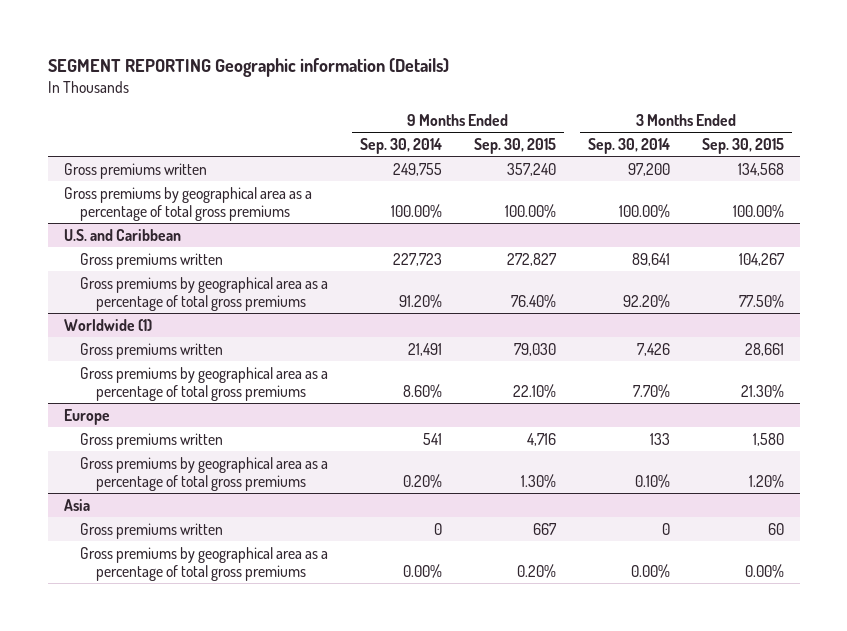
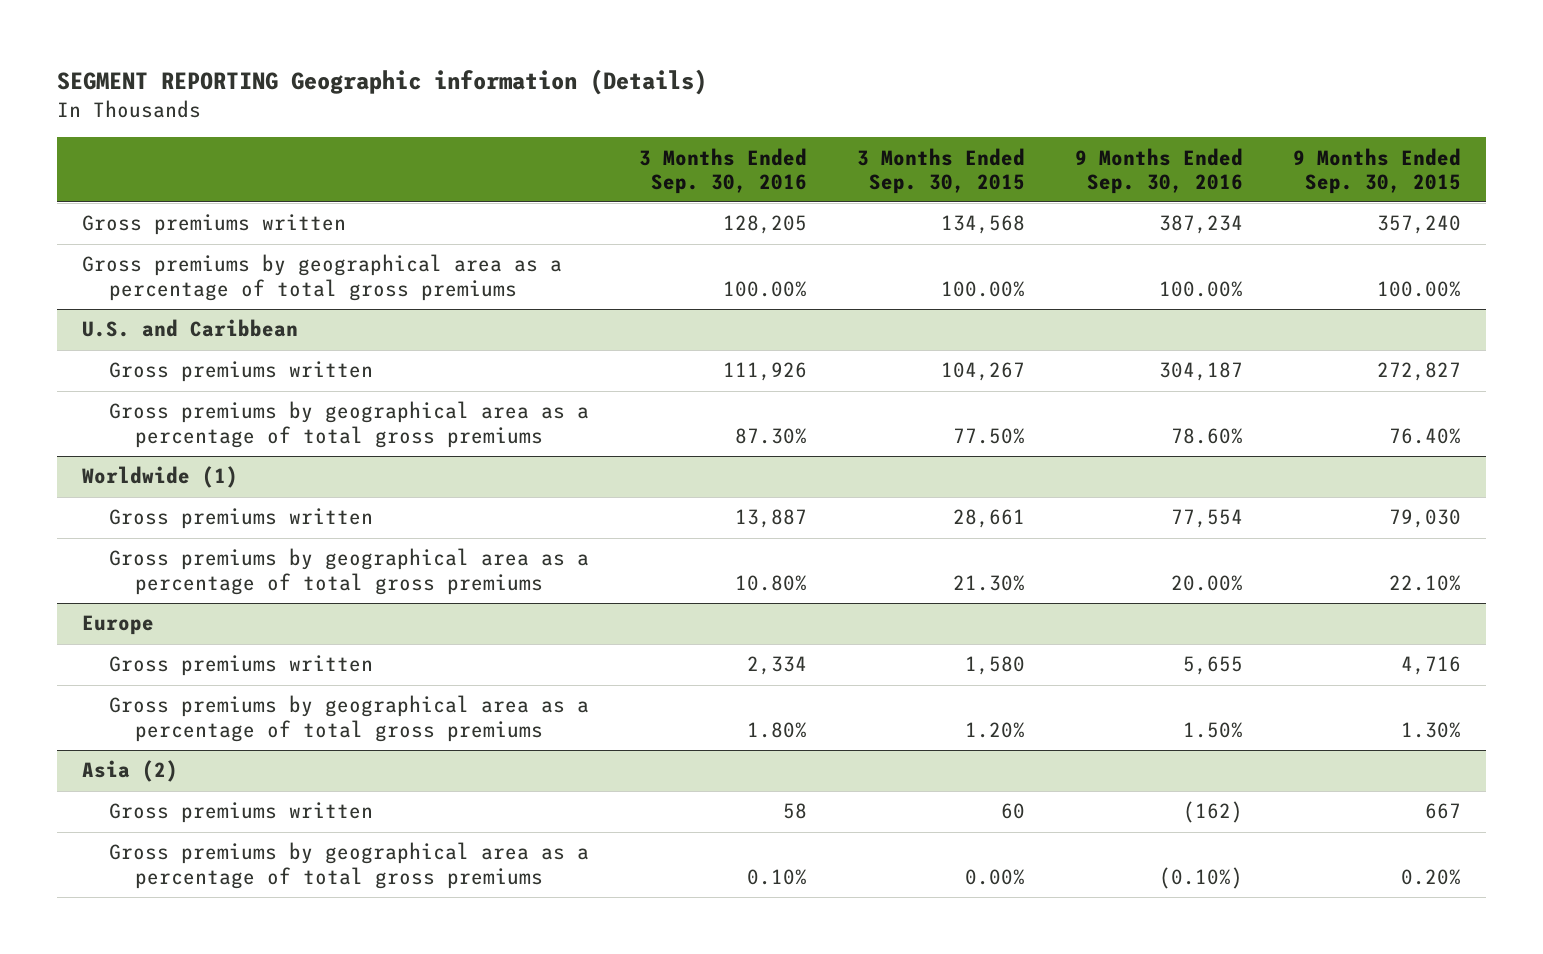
- | 9 Months Ended Sep. 30, 2014 | 9 Months Ended Sep. 30, 2015 | 3 Months Ended Sep. 30, 2014 | 3 Months Ended Sep. 30, 2015
+ | 3 Months Ended Sep. 30, 2016 | 3 Months Ended Sep. 30, 2015 | 9 Months Ended Sep. 30, 2016 | 9 Months Ended Sep. 30, 2015
- Asia
+ Asia (2)

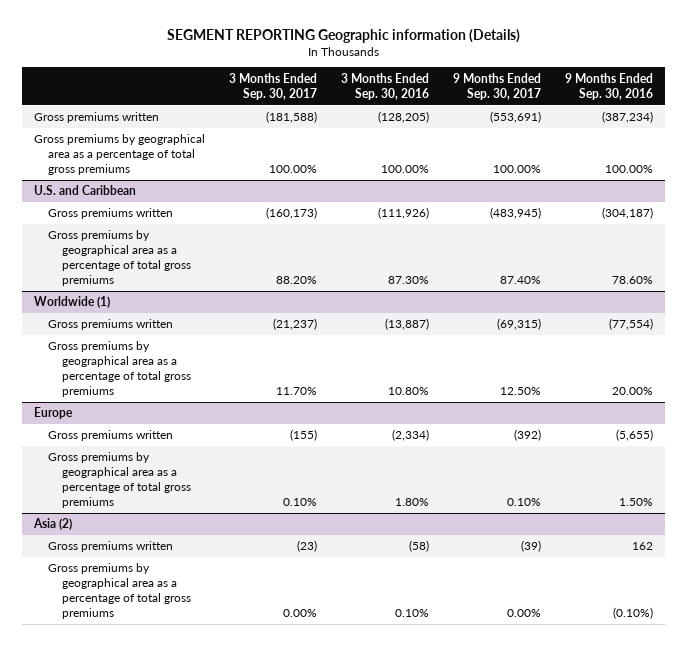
- | 3 Months Ended Sep. 30, 2016 | 3 Months Ended Sep. 30, 2015 | 9 Months Ended Sep. 30, 2016 | 9 Months Ended Sep. 30, 2015
+ | 3 Months Ended Sep. 30, 2017 | 3 Months Ended Sep. 30, 2016 | 9 Months Ended Sep. 30, 2017 | 9 Months Ended Sep. 30, 2016
- Gross premiums written | 128,205 | 134,568 | 387,234 | 357,240
+ Gross premiums written | (181,588) | (128,205) | (553,691) | (387,234)
@ U.S. and Caribbean
- Gross premiums written | 111,926 | 104,267 | 304,187 | 272,827
+ Gross premiums written | (160,173) | (111,926) | (483,945) | (304,187)
@ Worldwide (1)
- Gross premiums written | 13,887 | 28,661 | 77,554 | 79,030
+ Gross premiums written | (21,237) | (13,887) | (69,315) | (77,554)
@ Europe
- Gross premiums written | 2,334 | 1,580 | 5,655 | 4,716
+ Gross premiums written | (155) | (2,334) | (392) | (5,655)
@ Asia (2)
- Gross premiums written | 58 | 60 | (162) | 667
+ Gross premiums written | (23) | (58) | (39) | 162

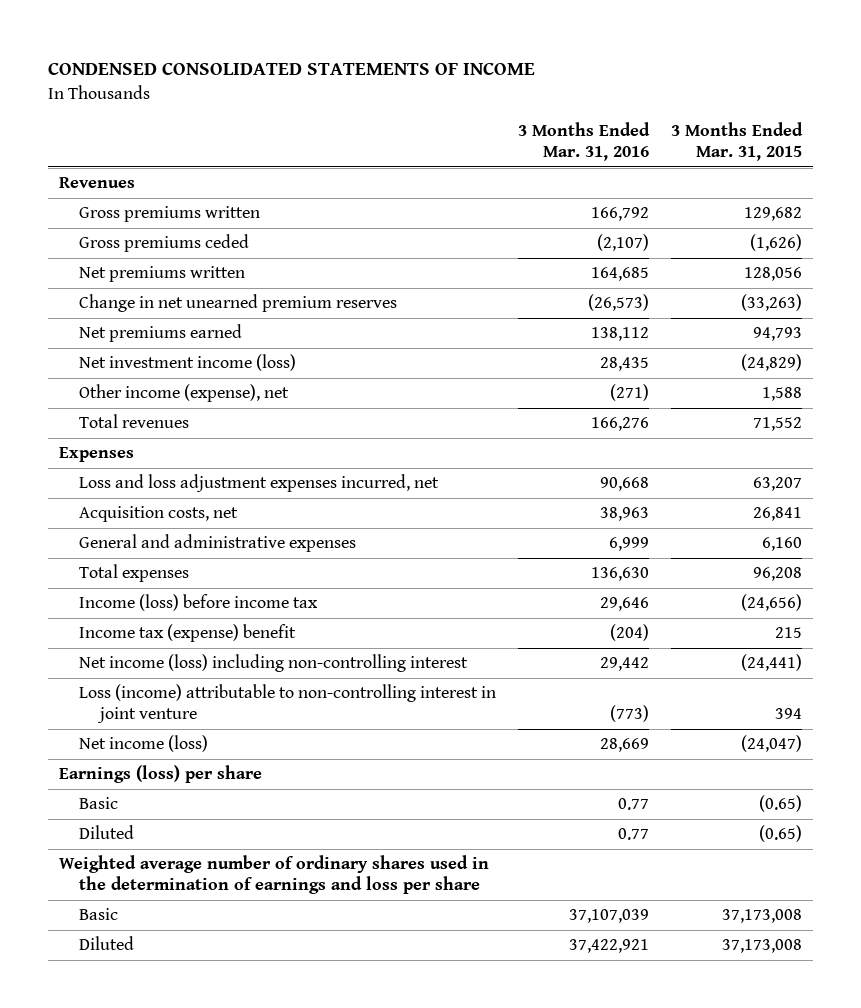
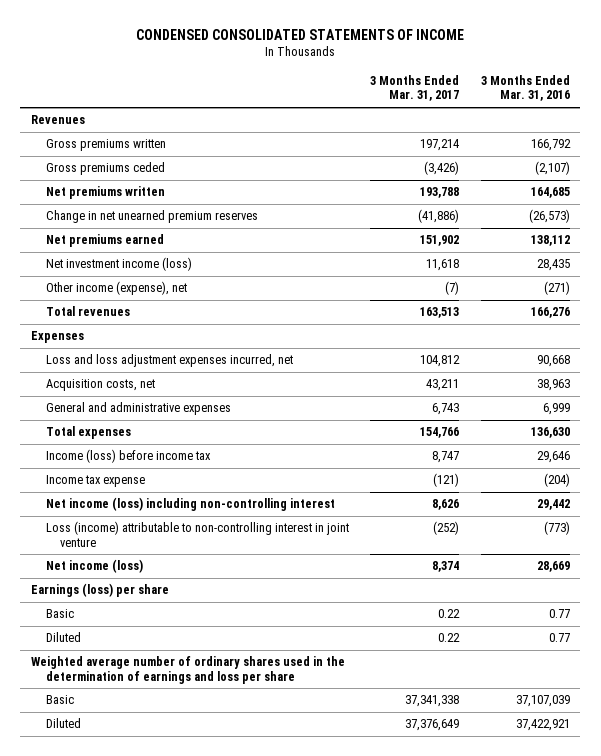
- | 3 Months Ended Mar. 31, 2016 | 3 Months Ended Mar. 31, 2015
+ | 3 Months Ended Mar. 31, 2017 | 3 Months Ended Mar. 31, 2016
- Income tax (expense) benefit | (204) | 215
+ Income tax expense | (121) | (204)

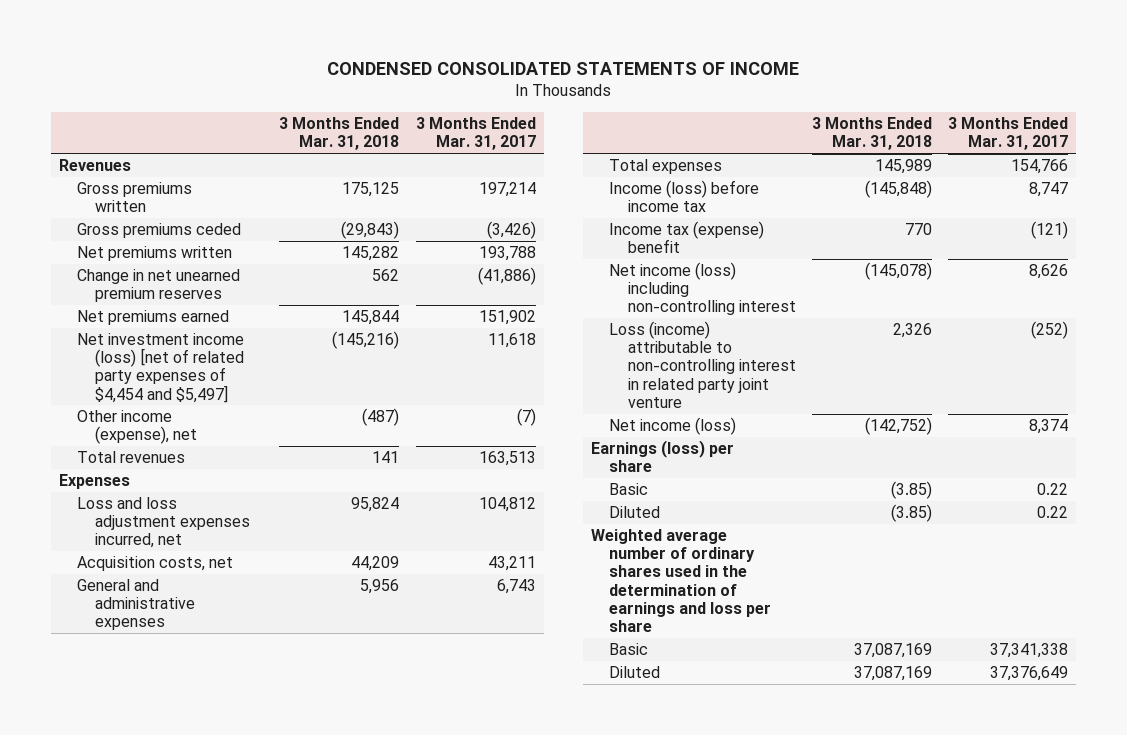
- | 3 Months Ended Mar. 31, 2017 | 3 Months Ended Mar. 31, 2016
+ | 3 Months Ended Mar. 31, 2018 | 3 Months Ended Mar. 31, 2017
- Net investment income (loss) | 11,618 | 28,435
+ Net investment income (loss) [net of related party expenses of $4,454 and $5,497] | (145,216) | 11,618
- Income tax expense | (121) | (204)
+ Income tax (expense) benefit | 770 | (121)
- Loss (income) attributable to non-controlling interest in joint venture | (252) | (773)
+ Loss (income) attributable to non-controlling interest in related party joint venture | 2,326 | (252)

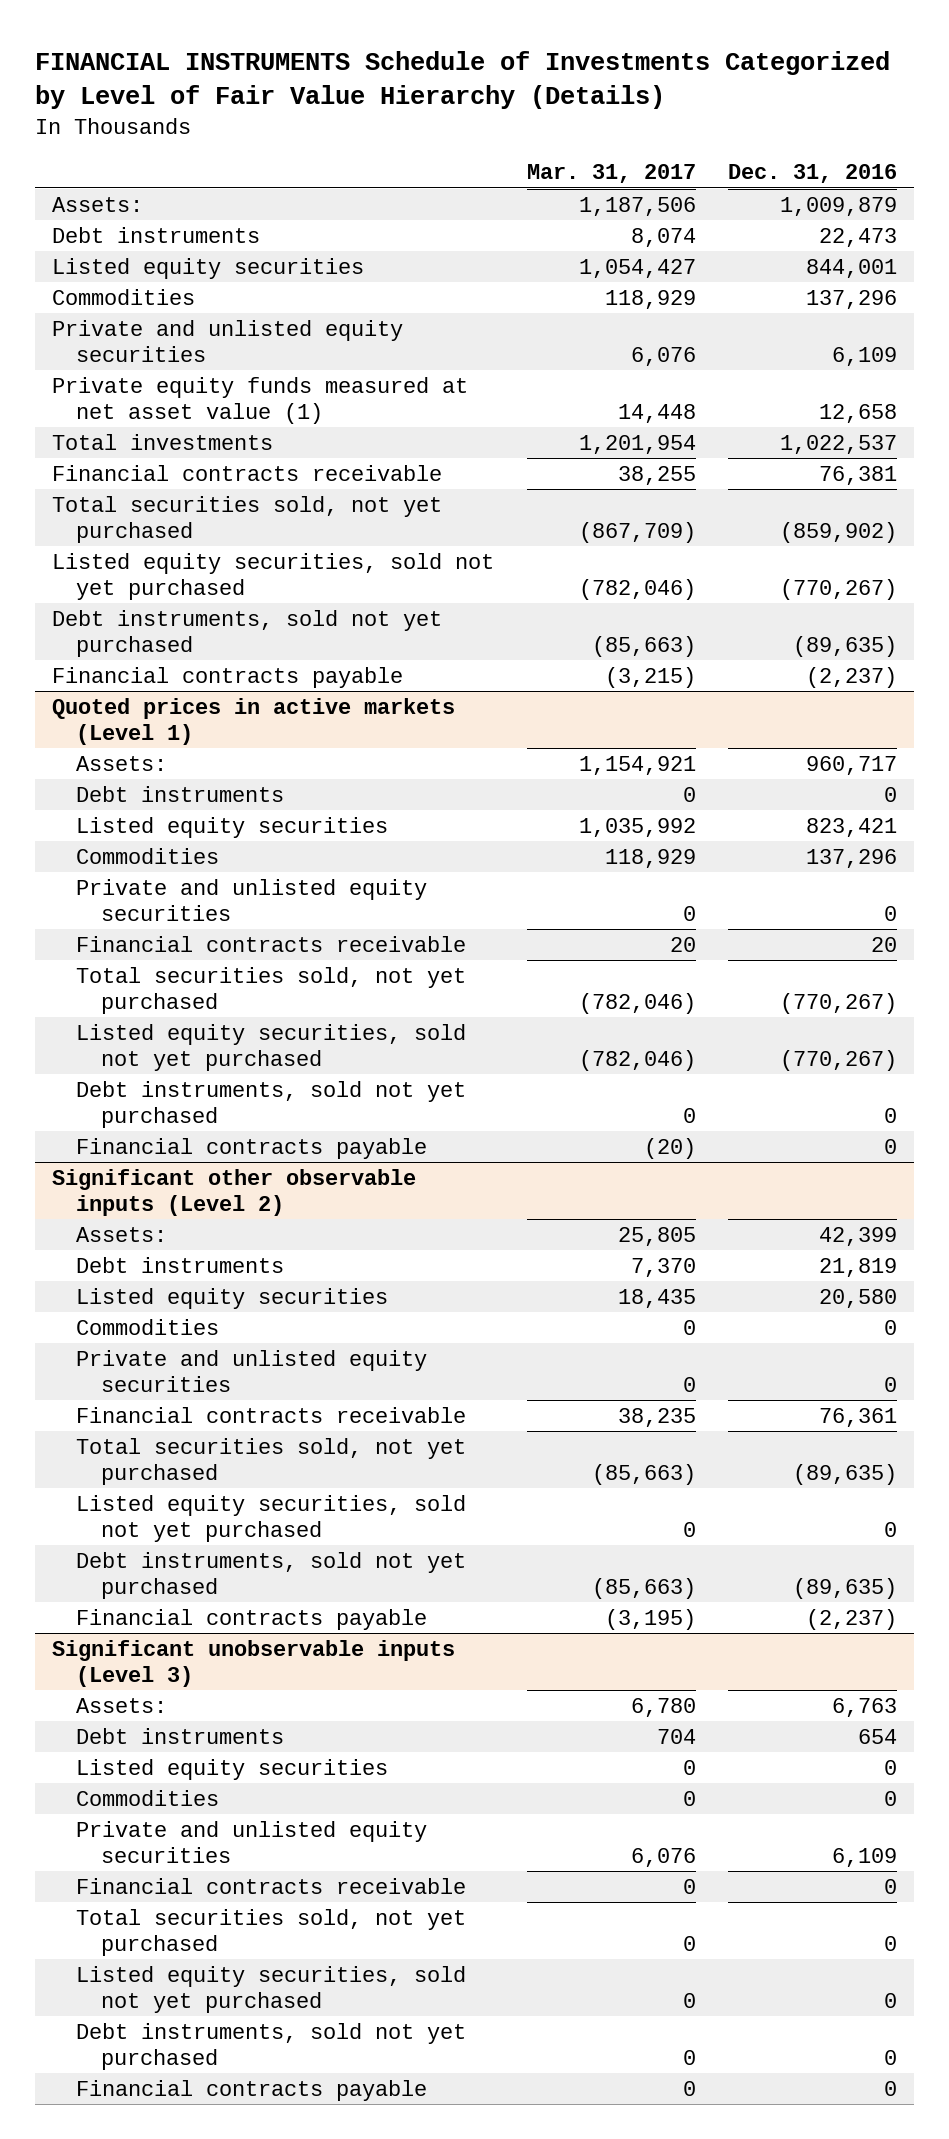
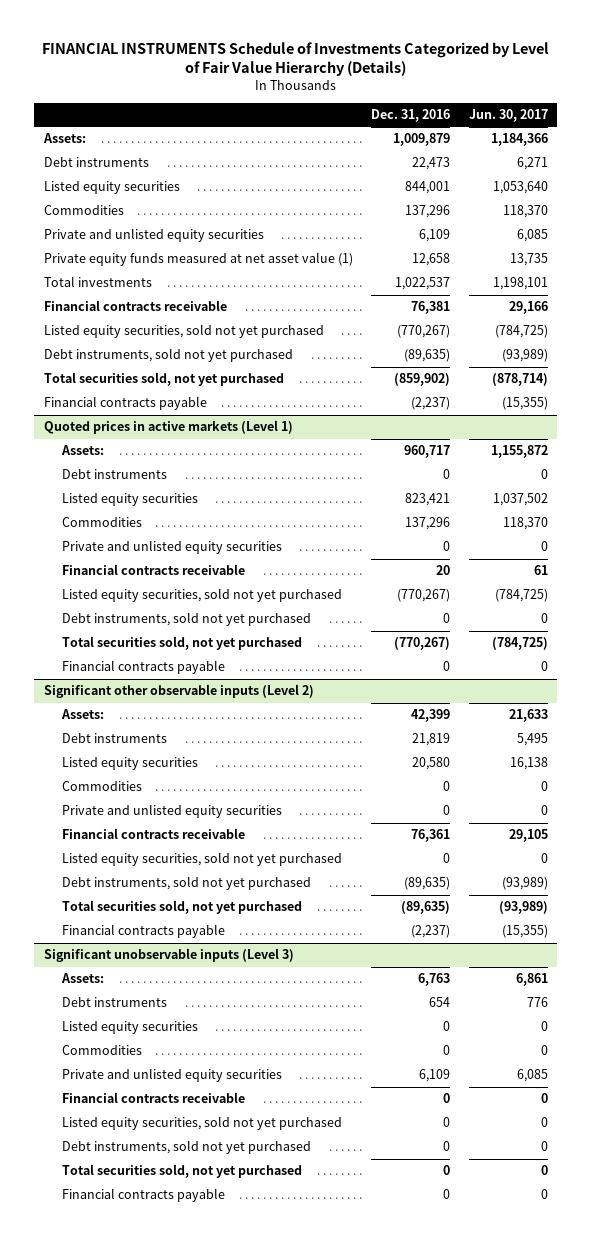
- | Mar. 31, 2017 | Dec. 31, 2016
+ | Dec. 31, 2016 | Jun. 30, 2017
moved down: Total securities sold, not yet purchased | (859,902) | (878,714)
@ Quoted prices in active markets (Level 1)
moved down: Total securities sold, not yet purchased | (770,267) | (784,725)
@ Significant other observable inputs (Level 2)
moved down: Total securities sold, not yet purchased | (89,635) | (93,989)
@ Significant unobservable inputs (Level 3)
moved down: Total securities sold, not yet purchased | 0 | 0

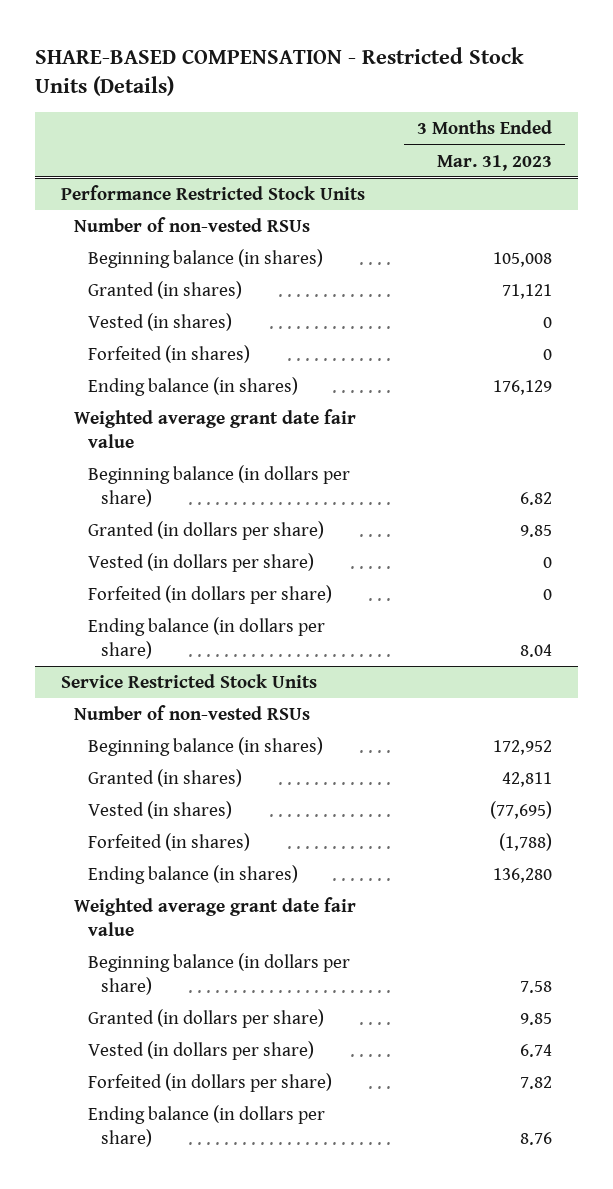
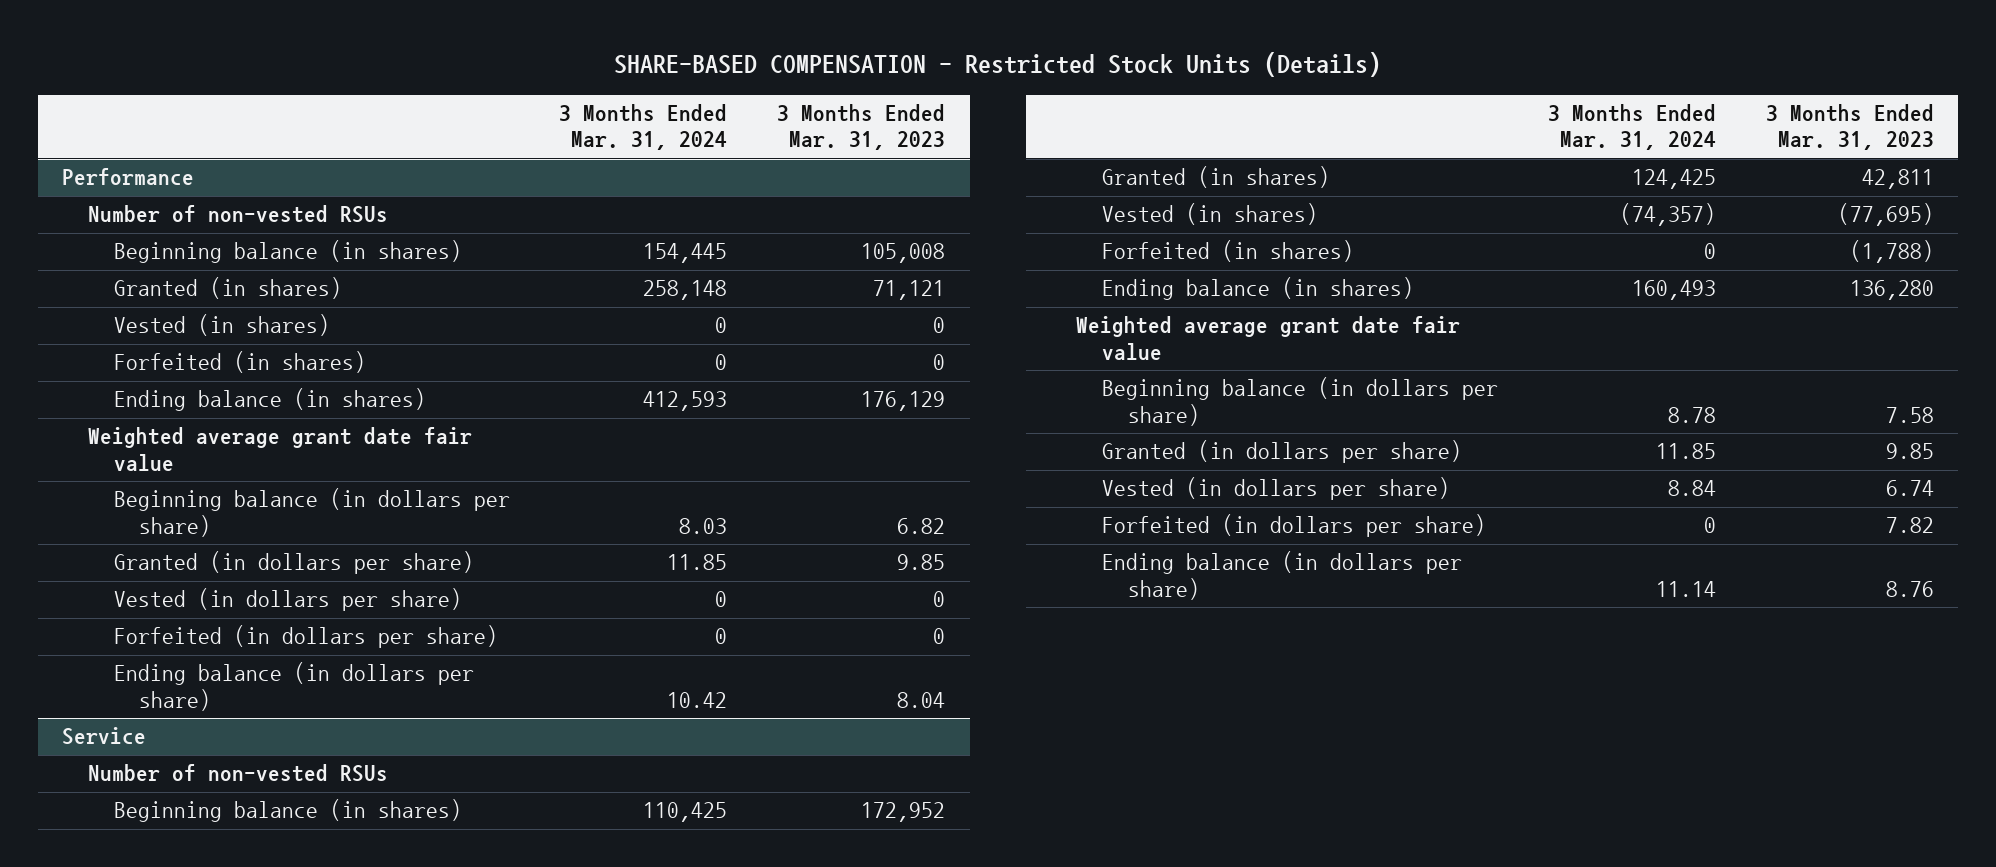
- | 3 Months Ended Mar. 31, 2023
+ | 3 Months Ended Mar. 31, 2024 | 3 Months Ended Mar. 31, 2023
- Performance Restricted Stock Units
+ Performance
- Service Restricted Stock Units
+ Service

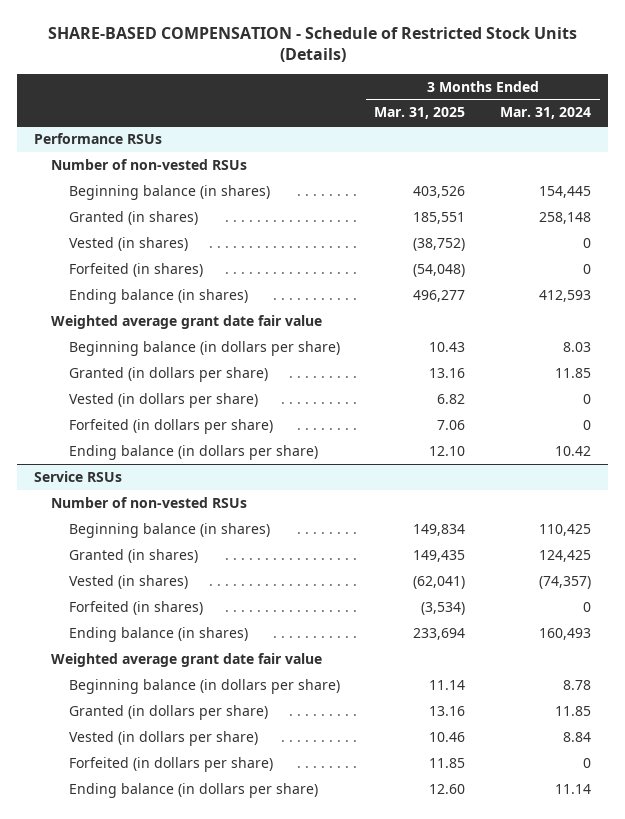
- SHARE-BASED COMPENSATION - Restricted Stock Units (Details)
+ SHARE-BASED COMPENSATION - Schedule of Restricted Stock Units (Details)
- | 3 Months Ended Mar. 31, 2024 | 3 Months Ended Mar. 31, 2023
+ | 3 Months Ended Mar. 31, 2025 | 3 Months Ended Mar. 31, 2024
- Performance
+ Performance RSUs
- Service
+ Service RSUs

